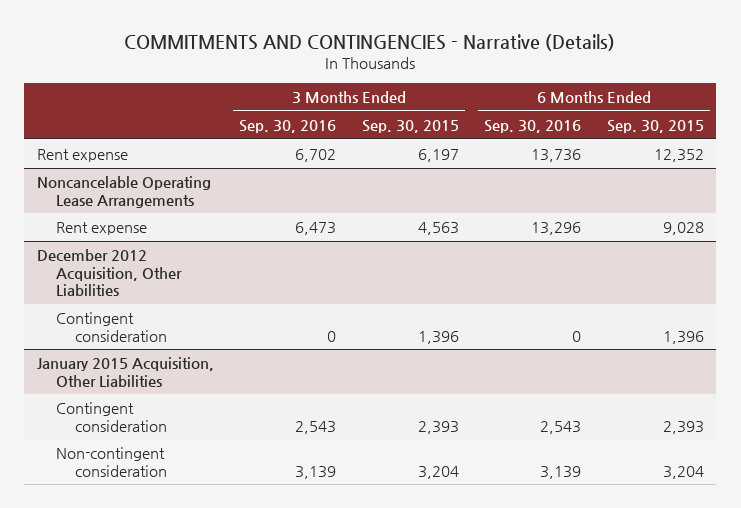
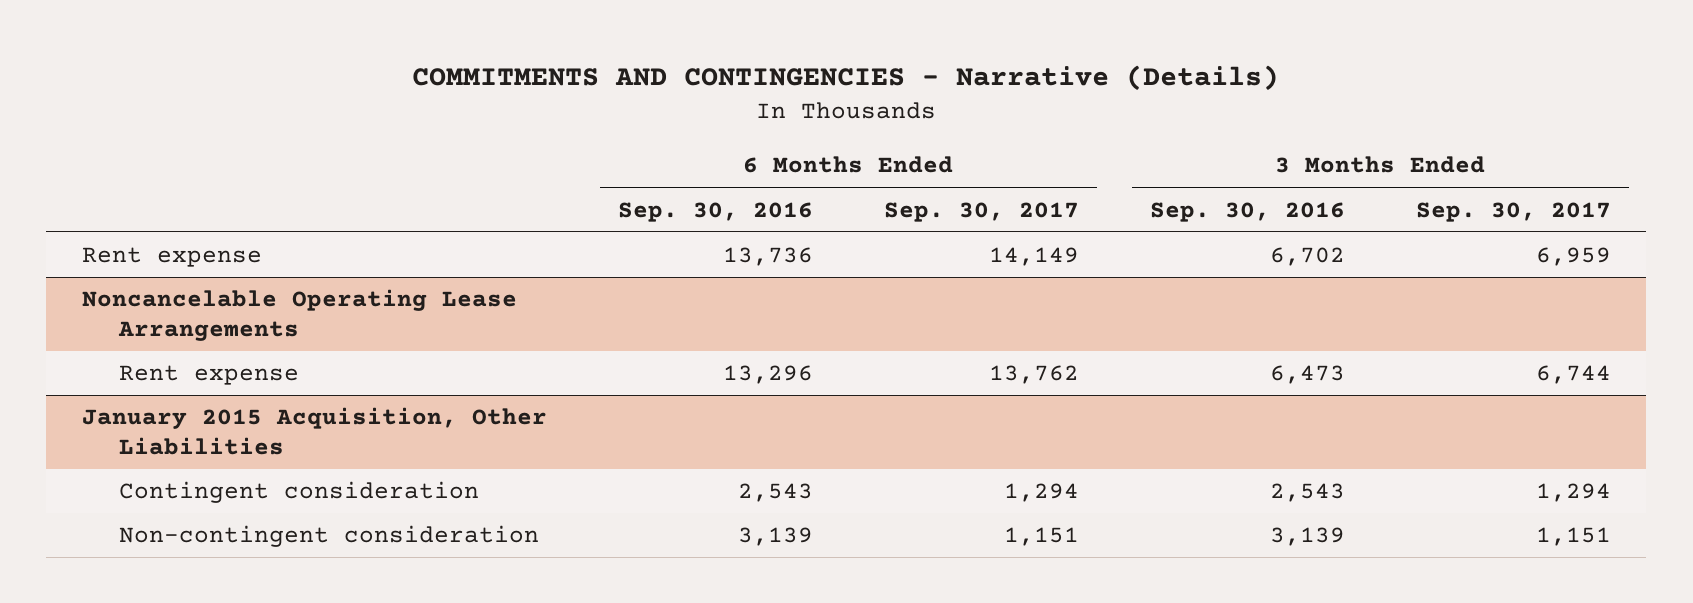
- | 3 Months Ended Sep. 30, 2016 | 3 Months Ended Sep. 30, 2015 | 6 Months Ended Sep. 30, 2016 | 6 Months Ended Sep. 30, 2015
+ | 6 Months Ended Sep. 30, 2016 | 6 Months Ended Sep. 30, 2017 | 3 Months Ended Sep. 30, 2016 | 3 Months Ended Sep. 30, 2017
- December 2012 Acquisition, Other Liabilities
- Contingent consideration | 0 | 1,396 | 0 | 1,396

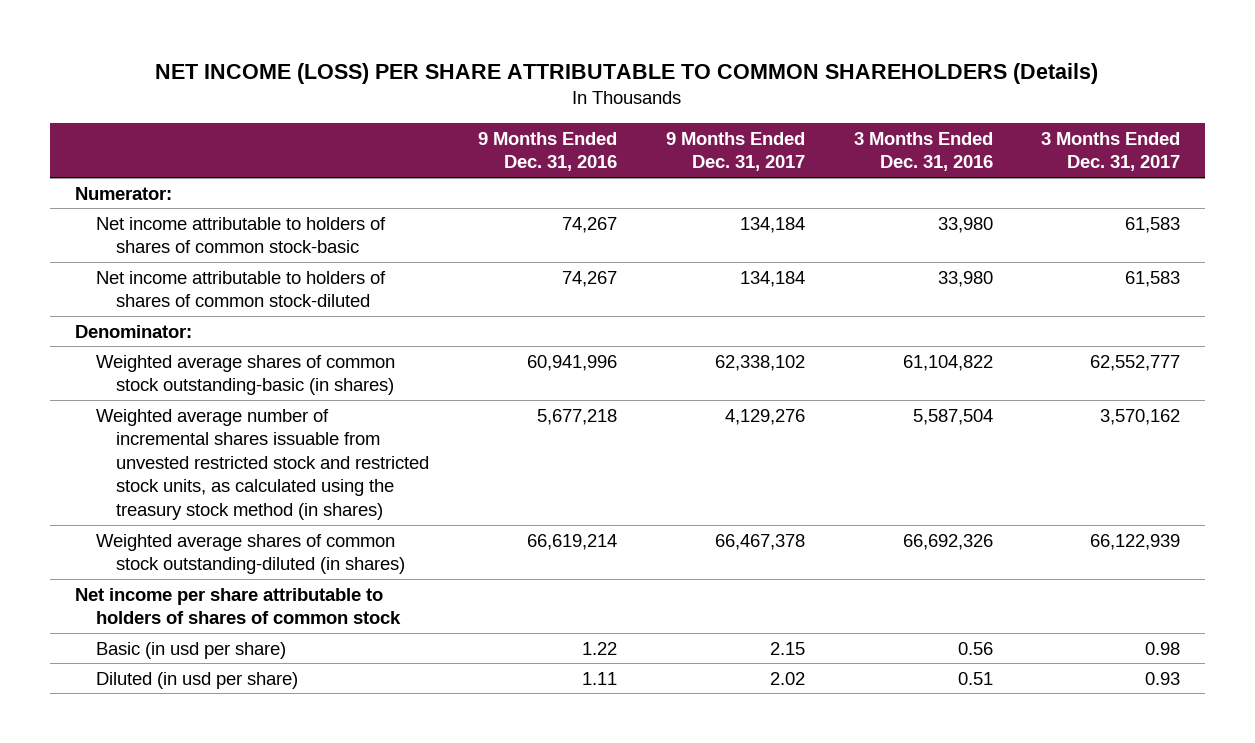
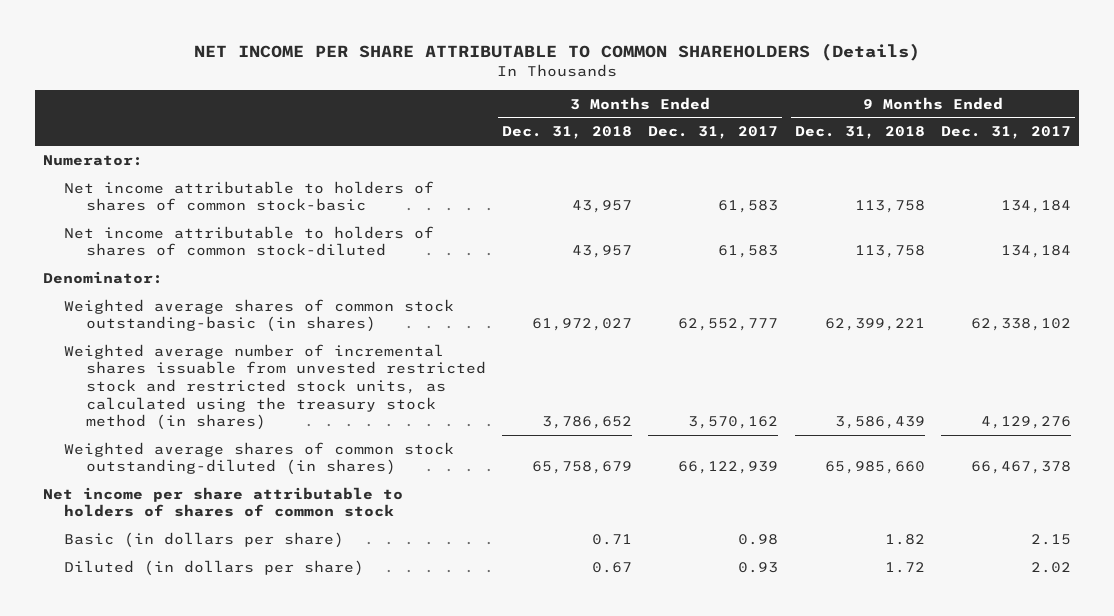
- NET INCOME (LOSS) PER SHARE ATTRIBUTABLE TO COMMON SHAREHOLDERS (Details)
+ NET INCOME PER SHARE ATTRIBUTABLE TO COMMON SHAREHOLDERS (Details)
- | 9 Months Ended Dec. 31, 2016 | 9 Months Ended Dec. 31, 2017 | 3 Months Ended Dec. 31, 2016 | 3 Months Ended Dec. 31, 2017
+ | 3 Months Ended Dec. 31, 2018 | 3 Months Ended Dec. 31, 2017 | 9 Months Ended Dec. 31, 2018 | 9 Months Ended Dec. 31, 2017
- Basic (in usd per share) | 1.22 | 2.15 | 0.56 | 0.98
- Diluted (in usd per share) | 1.11 | 2.02 | 0.51 | 0.93
+ Basic (in dollars per share) | 0.71 | 0.98 | 1.82 | 2.15
+ Diluted (in dollars per share) | 0.67 | 0.93 | 1.72 | 2.02

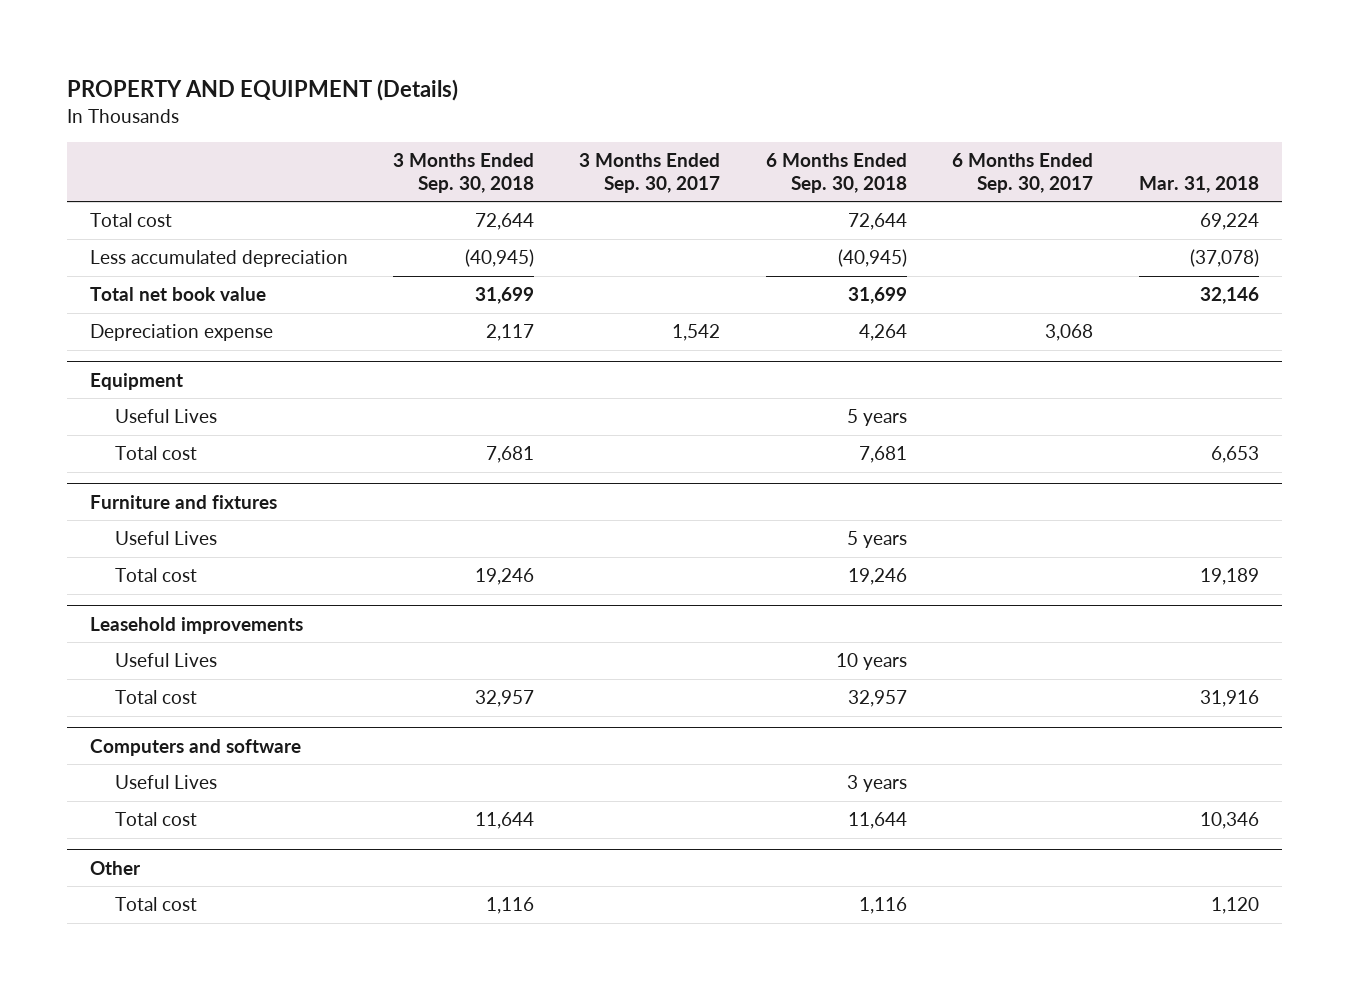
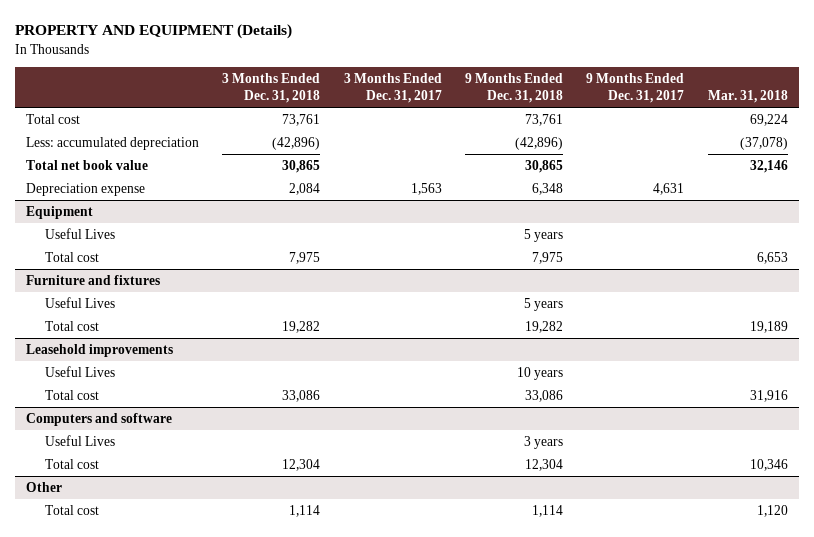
- | 3 Months Ended Sep. 30, 2018 | 3 Months Ended Sep. 30, 2017 | 6 Months Ended Sep. 30, 2018 | 6 Months Ended Sep. 30, 2017 | Mar. 31, 2018
+ | 3 Months Ended Dec. 31, 2018 | 3 Months Ended Dec. 31, 2017 | 9 Months Ended Dec. 31, 2018 | 9 Months Ended Dec. 31, 2017 | Mar. 31, 2018
- Less accumulated depreciation | (40,945) | | (40,945) | | (37,078)
+ Less: accumulated depreciation | (42,896) | | (42,896) | | (37,078)

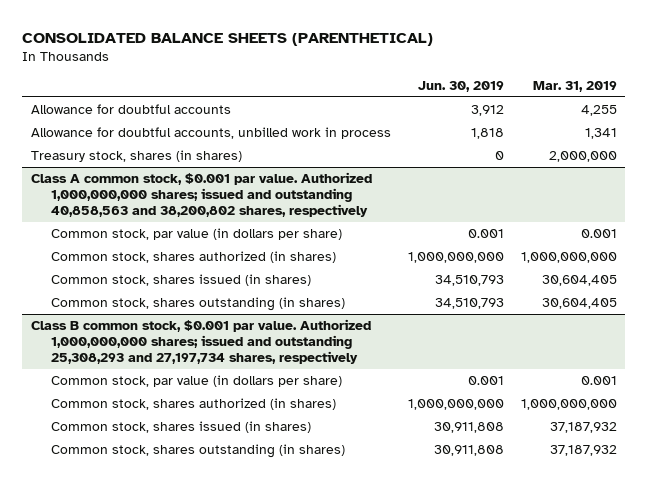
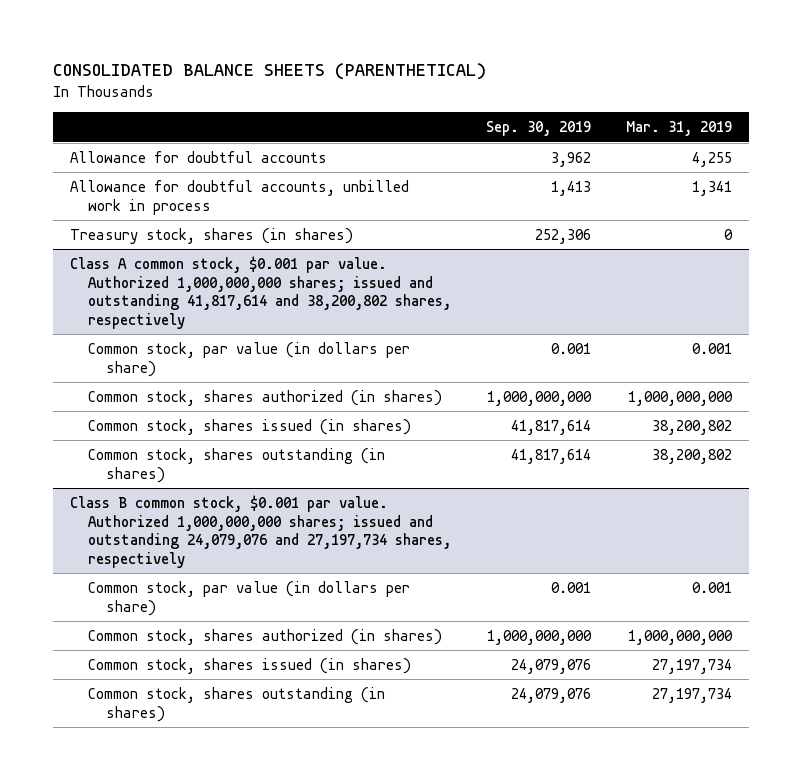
- | Jun. 30, 2019 | Mar. 31, 2019
+ | Sep. 30, 2019 | Mar. 31, 2019
- Treasury stock, shares (in shares) | 0 | 2,000,000
- Class A common stock, $0.001 par value. Authorized 1,000,000,000 shares; issued and outstanding 40,858,563 and 38,200,802 shares, respectively
+ Treasury stock, shares (in shares) | 252,306 | 0
+ Class A common stock, $0.001 par value. Authorized 1,000,000,000 shares; issued and outstanding 41,817,614 and 38,200,802 shares, respectively
- Common stock, shares issued (in shares) | 34,510,793 | 30,604,405
- Common stock, shares outstanding (in shares) | 34,510,793 | 30,604,405
- Class B common stock, $0.001 par value. Authorized 1,000,000,000 shares; issued and outstanding 25,308,293 and 27,197,734 shares, respectively
+ Common stock, shares issued (in shares) | 41,817,614 | 38,200,802
+ Common stock, shares outstanding (in shares) | 41,817,614 | 38,200,802
+ Class B common stock, $0.001 par value. Authorized 1,000,000,000 shares; issued and outstanding 24,079,076 and 27,197,734 shares, respectively
- Common stock, shares issued (in shares) | 30,911,808 | 37,187,932
- Common stock, shares outstanding (in shares) | 30,911,808 | 37,187,932
+ Common stock, shares issued (in shares) | 24,079,076 | 27,197,734
+ Common stock, shares outstanding (in shares) | 24,079,076 | 27,197,734

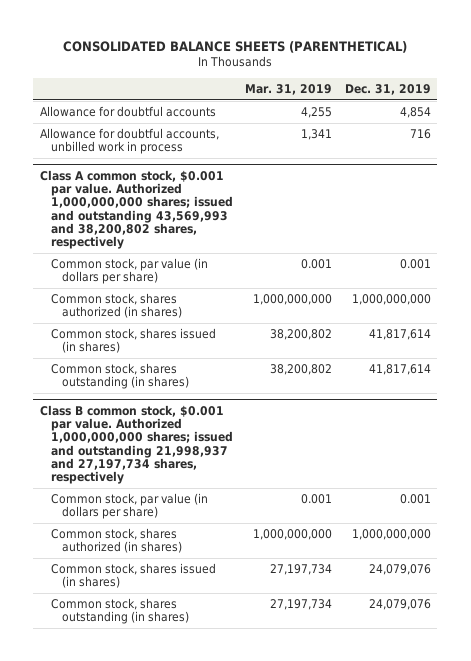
- | Sep. 30, 2019 | Mar. 31, 2019
+ | Mar. 31, 2019 | Dec. 31, 2019
- Treasury stock, shares (in shares) | 252,306 | 0
- Class A common stock, $0.001 par value. Authorized 1,000,000,000 shares; issued and outstanding 41,817,614 and 38,200,802 shares, respectively
+ Class A common stock, $0.001 par value. Authorized 1,000,000,000 shares; issued and outstanding 43,569,993 and 38,200,802 shares, respectively
- Class B common stock, $0.001 par value. Authorized 1,000,000,000 shares; issued and outstanding 24,079,076 and 27,197,734 shares, respectively
+ Class B common stock, $0.001 par value. Authorized 1,000,000,000 shares; issued and outstanding 21,998,937 and 27,197,734 shares, respectively

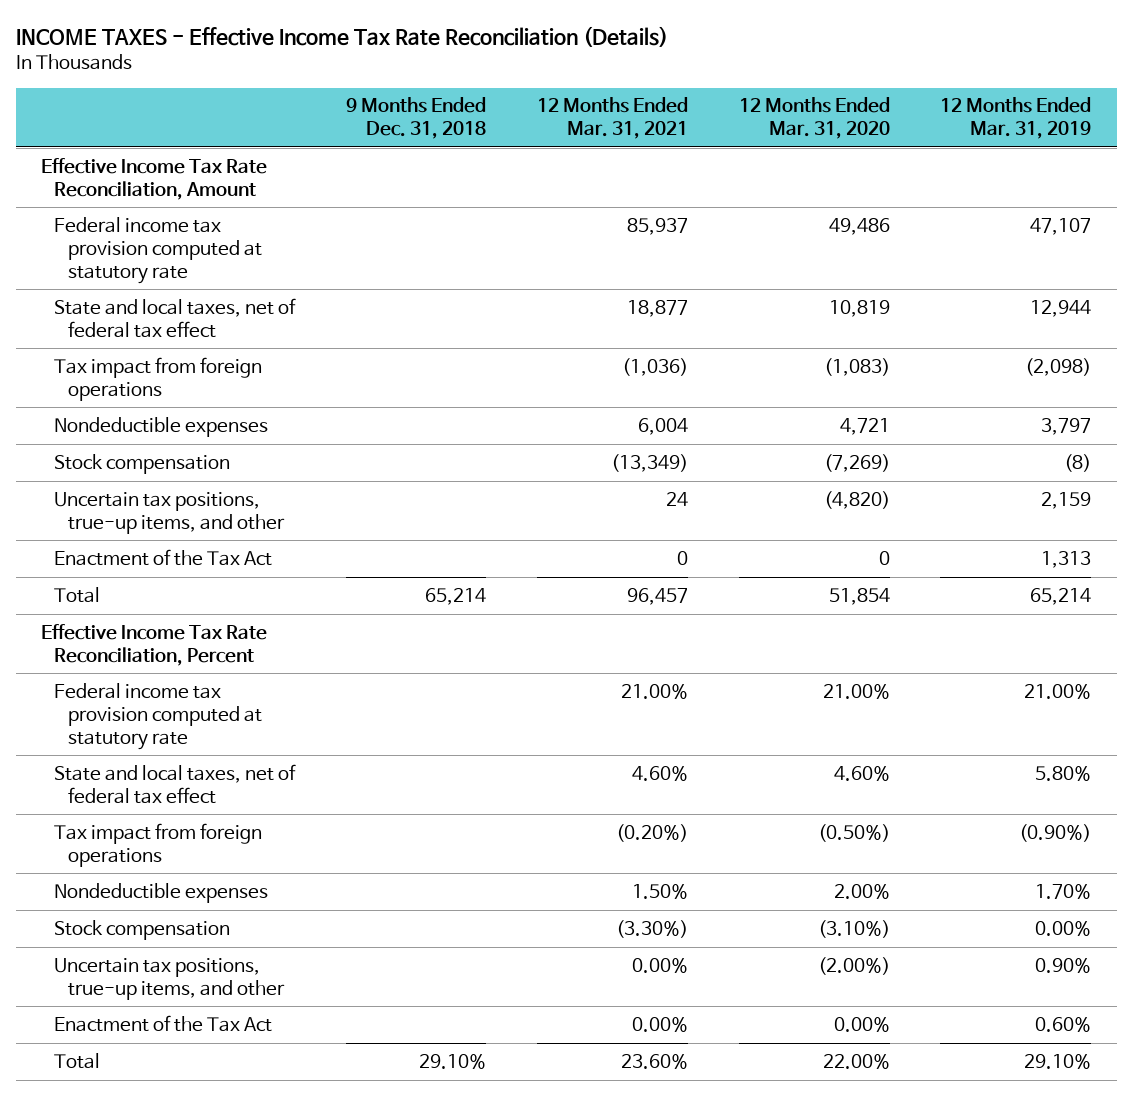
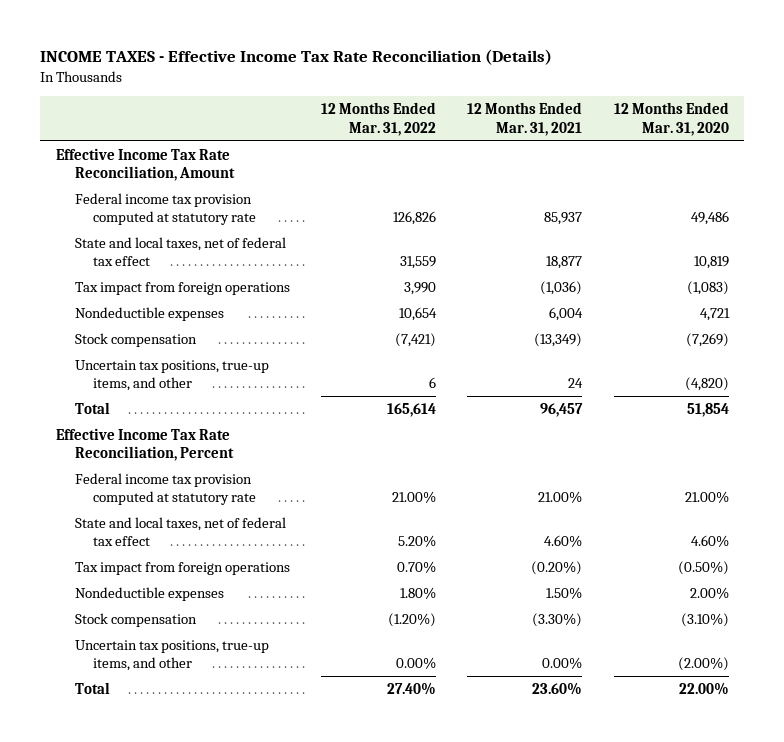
- | 9 Months Ended Dec. 31, 2018 | 12 Months Ended Mar. 31, 2021 | 12 Months Ended Mar. 31, 2020 | 12 Months Ended Mar. 31, 2019
+ | 12 Months Ended Mar. 31, 2022 | 12 Months Ended Mar. 31, 2021 | 12 Months Ended Mar. 31, 2020
- Enactment of the Tax Act | | 0 | 0 | 1,313
- Enactment of the Tax Act | | 0.00% | 0.00% | 0.60%

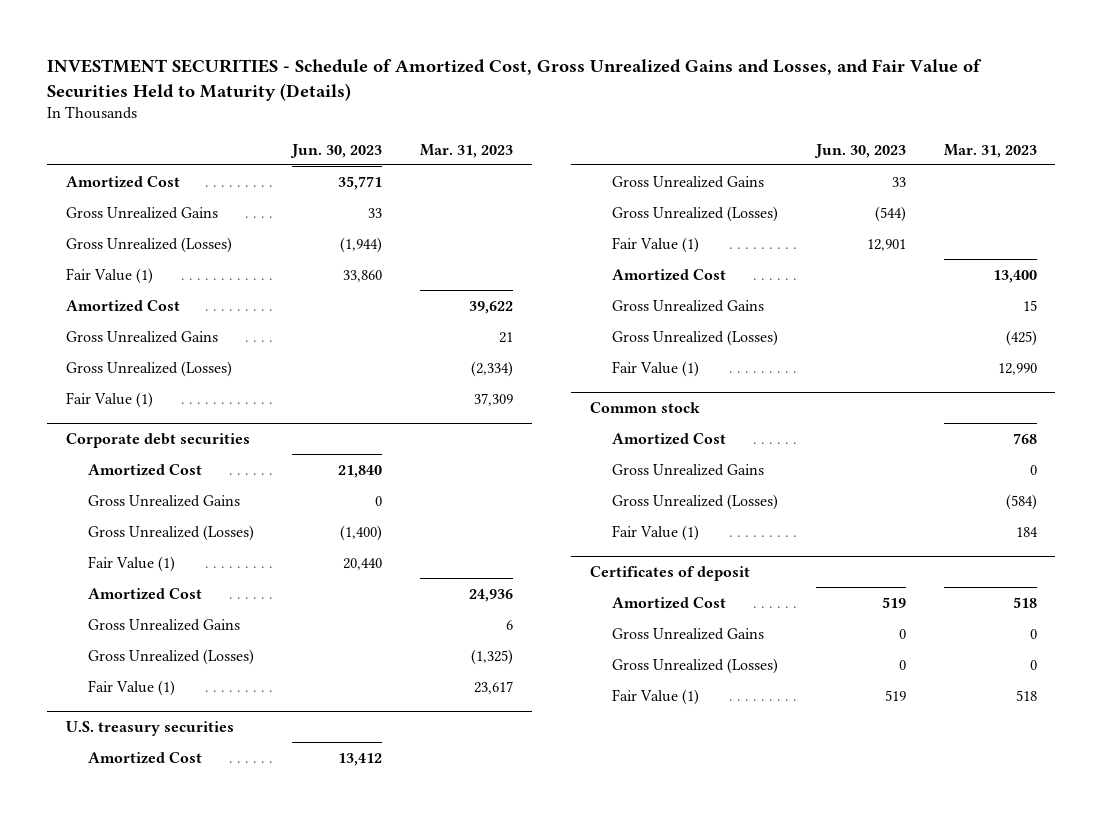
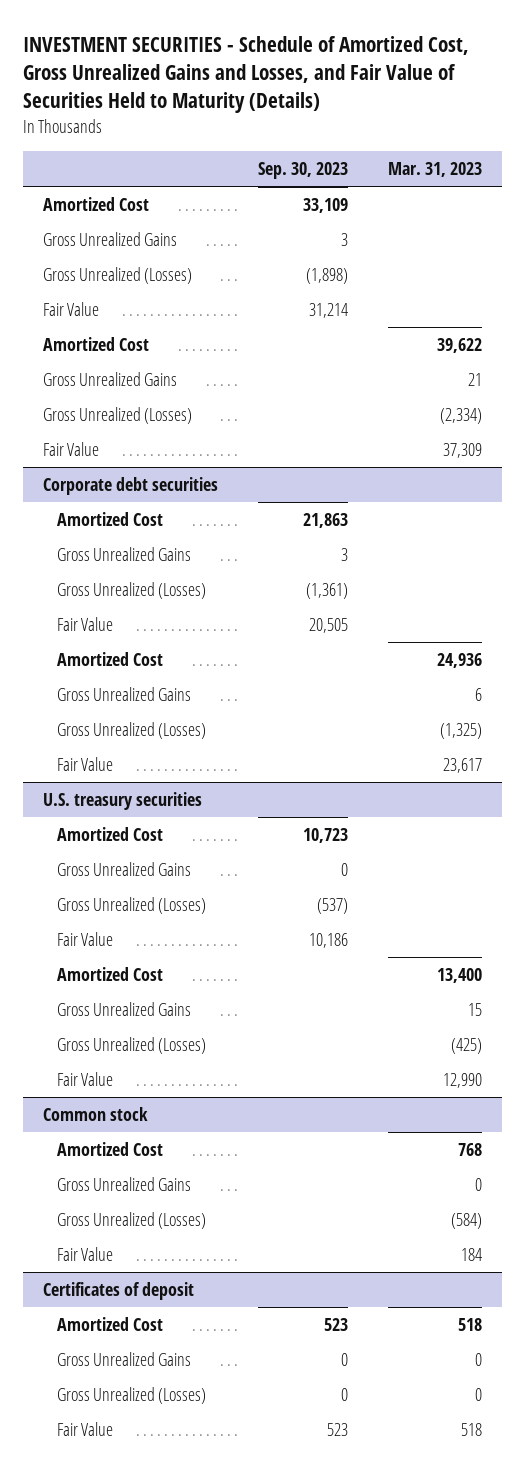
- | Jun. 30, 2023 | Mar. 31, 2023
+ | Sep. 30, 2023 | Mar. 31, 2023
- Fair Value (1) | 33,860 |
+ Fair Value | 31,214 |
- Fair Value (1) | | 37,309
+ Fair Value | | 37,309
@ Corporate debt securities
- Fair Value (1) | 20,440 |
+ Fair Value | 20,505 |
- Fair Value (1) | | 23,617
+ Fair Value | | 23,617
@ U.S. treasury securities
- Fair Value (1) | 12,901 |
+ Fair Value | 10,186 |
- Fair Value (1) | | 12,990
+ Fair Value | | 12,990
@ Common stock
- Fair Value (1) | | 184
+ Fair Value | | 184
@ Certificates of deposit
- Fair Value (1) | 519 | 518
+ Fair Value | 523 | 518

